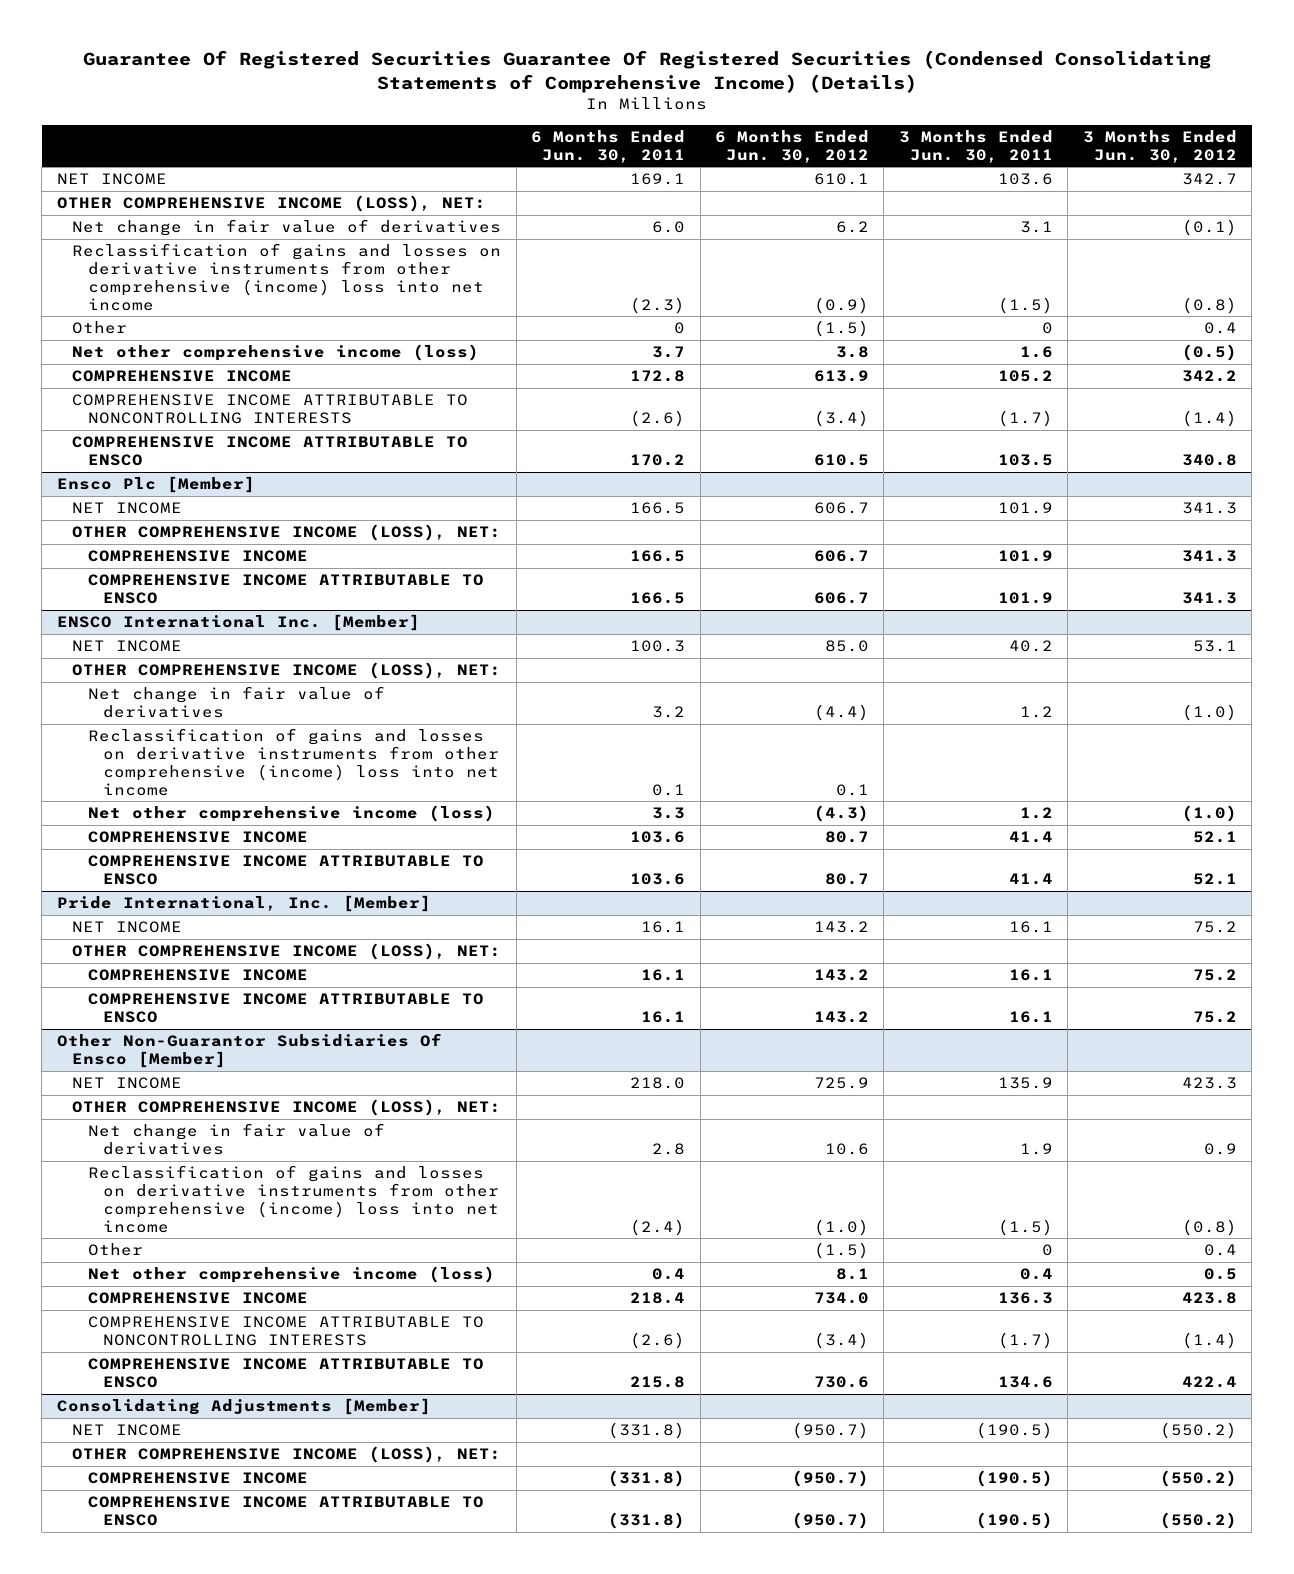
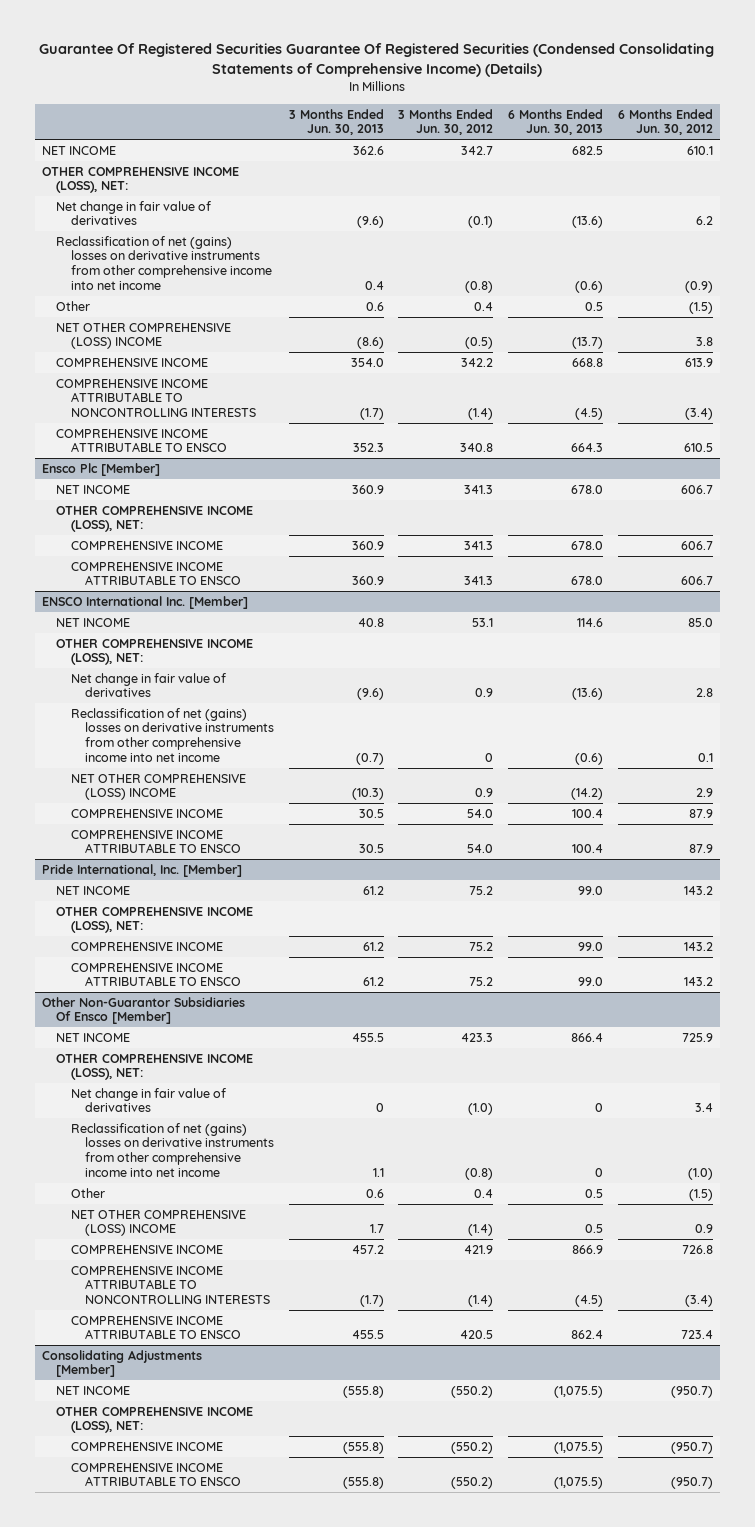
- | 6 Months Ended Jun. 30, 2011 | 6 Months Ended Jun. 30, 2012 | 3 Months Ended Jun. 30, 2011 | 3 Months Ended Jun. 30, 2012
+ | 3 Months Ended Jun. 30, 2013 | 3 Months Ended Jun. 30, 2012 | 6 Months Ended Jun. 30, 2013 | 6 Months Ended Jun. 30, 2012
- Reclassification of gains and losses on derivative instruments from other comprehensive (income) loss into net income | (2.3) | (0.9) | (1.5) | (0.8)
+ Reclassification of net (gains) losses on derivative instruments from other comprehensive income into net income | 0.4 | (0.8) | (0.6) | (0.9)
- Net other comprehensive income (loss) | 3.7 | 3.8 | 1.6 | (0.5)
+ NET OTHER COMPREHENSIVE (LOSS) INCOME | (8.6) | (0.5) | (13.7) | 3.8
@ ENSCO International Inc. [Member]
- Net change in fair value of derivatives | 3.2 | (4.4) | 1.2 | (1.0)
- Reclassification of gains and losses on derivative instruments from other comprehensive (income) loss into net income | 0.1 | 0.1 | |
- Net other comprehensive income (loss) | 3.3 | (4.3) | 1.2 | (1.0)
- COMPREHENSIVE INCOME | 103.6 | 80.7 | 41.4 | 52.1
- COMPREHENSIVE INCOME ATTRIBUTABLE TO ENSCO | 103.6 | 80.7 | 41.4 | 52.1
+ Net change in fair value of derivatives | (9.6) | 0.9 | (13.6) | 2.8
+ Reclassification of net (gains) losses on derivative instruments from other comprehensive income into net income | (0.7) | 0 | (0.6) | 0.1
+ NET OTHER COMPREHENSIVE (LOSS) INCOME | (10.3) | 0.9 | (14.2) | 2.9
+ COMPREHENSIVE INCOME | 30.5 | 54.0 | 100.4 | 87.9
+ COMPREHENSIVE INCOME ATTRIBUTABLE TO ENSCO | 30.5 | 54.0 | 100.4 | 87.9
@ Other Non-Guarantor Subsidiaries Of Ensco [Member]
- Net change in fair value of derivatives | 2.8 | 10.6 | 1.9 | 0.9
- Reclassification of gains and losses on derivative instruments from other comprehensive (income) loss into net income | (2.4) | (1.0) | (1.5) | (0.8)
+ Net change in fair value of derivatives | 0 | (1.0) | 0 | 3.4
+ Reclassification of net (gains) losses on derivative instruments from other comprehensive income into net income | 1.1 | (0.8) | 0 | (1.0)
- Net other comprehensive income (loss) | 0.4 | 8.1 | 0.4 | 0.5
- COMPREHENSIVE INCOME | 218.4 | 734.0 | 136.3 | 423.8
+ NET OTHER COMPREHENSIVE (LOSS) INCOME | 1.7 | (1.4) | 0.5 | 0.9
+ COMPREHENSIVE INCOME | 457.2 | 421.9 | 866.9 | 726.8
- COMPREHENSIVE INCOME ATTRIBUTABLE TO ENSCO | 215.8 | 730.6 | 134.6 | 422.4
+ COMPREHENSIVE INCOME ATTRIBUTABLE TO ENSCO | 455.5 | 420.5 | 862.4 | 723.4

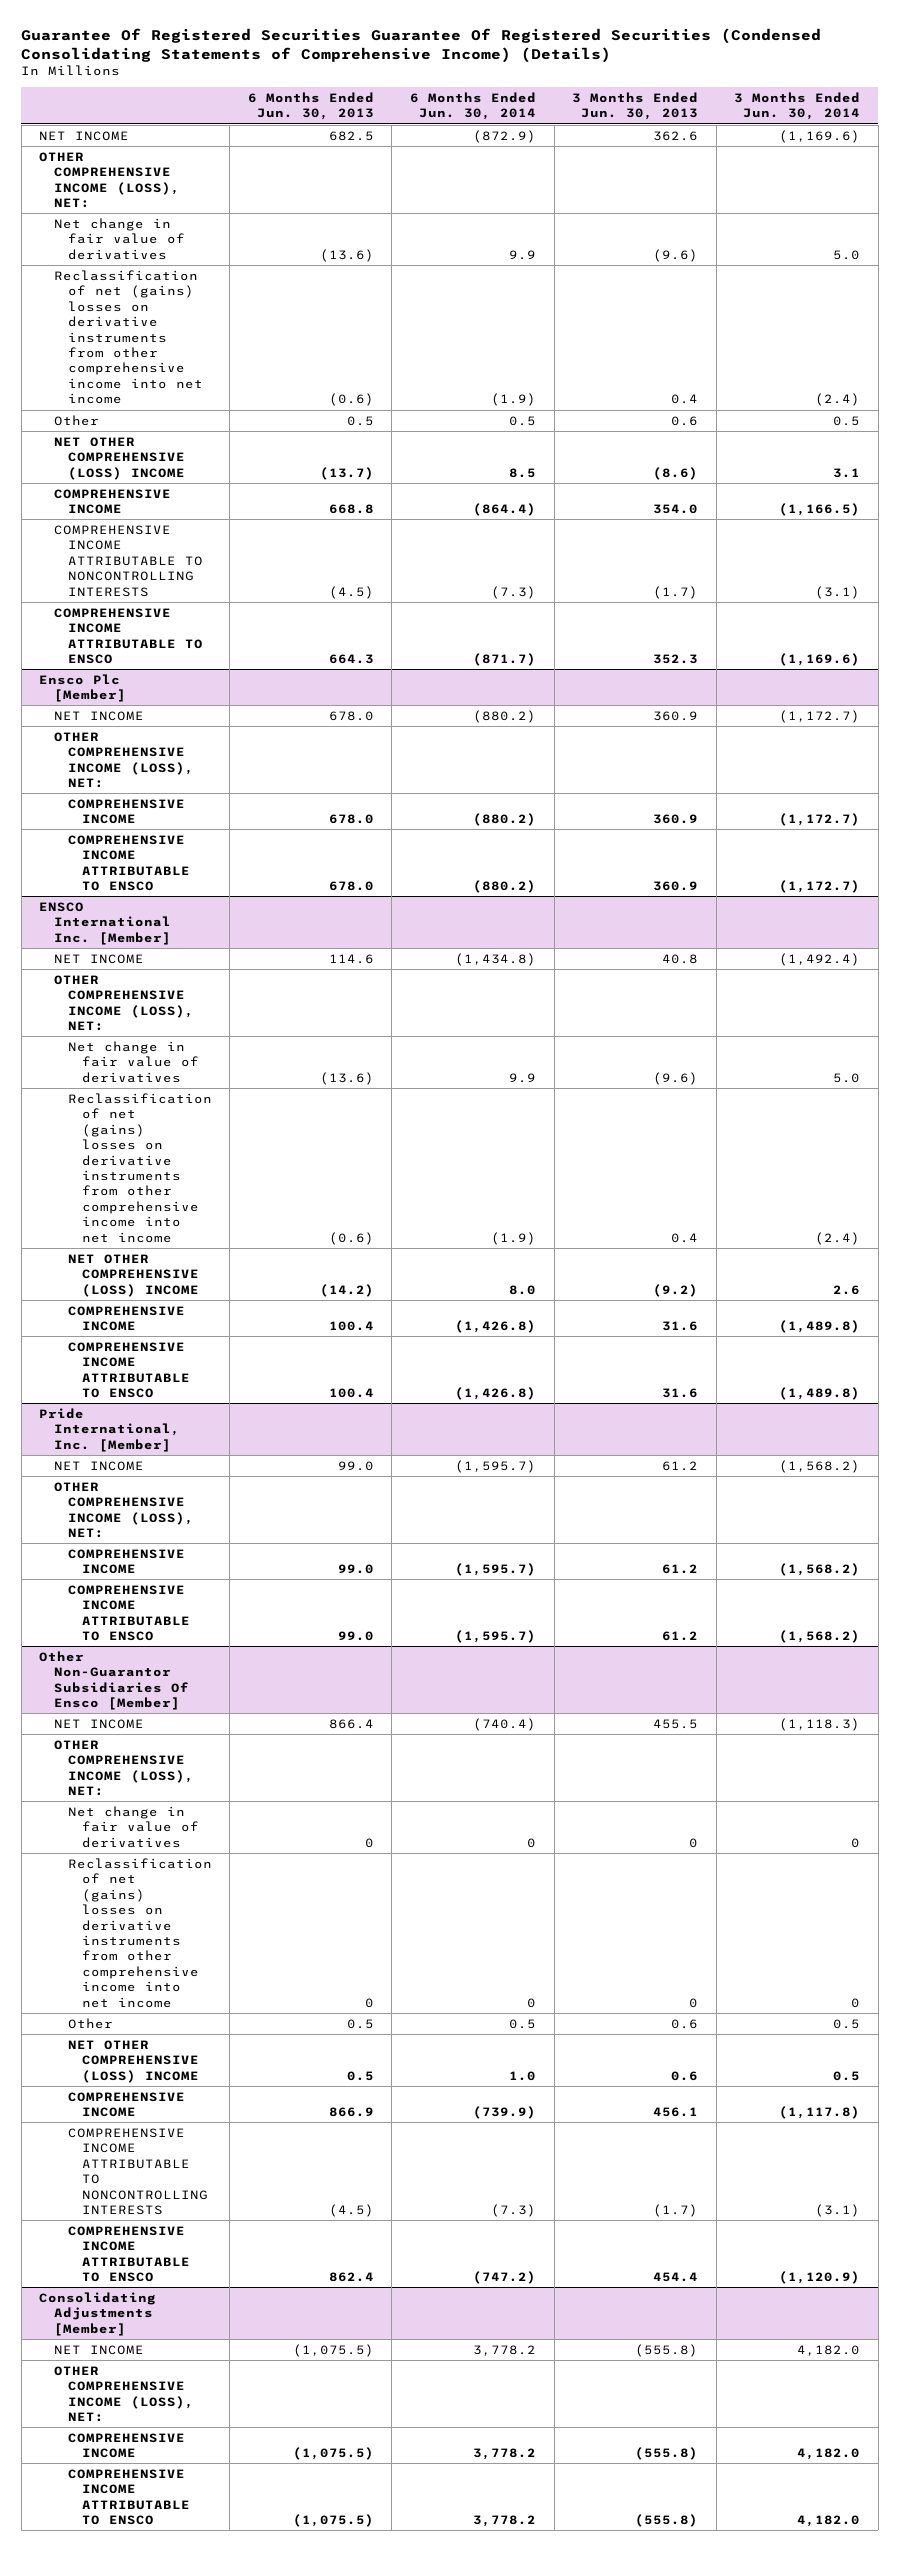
- | 3 Months Ended Jun. 30, 2013 | 3 Months Ended Jun. 30, 2012 | 6 Months Ended Jun. 30, 2013 | 6 Months Ended Jun. 30, 2012
+ | 6 Months Ended Jun. 30, 2013 | 6 Months Ended Jun. 30, 2014 | 3 Months Ended Jun. 30, 2013 | 3 Months Ended Jun. 30, 2014
@ ENSCO International Inc. [Member]
- Reclassification of net (gains) losses on derivative instruments from other comprehensive income into net income | (0.7) | 0 | (0.6) | 0.1
- NET OTHER COMPREHENSIVE (LOSS) INCOME | (10.3) | 0.9 | (14.2) | 2.9
- COMPREHENSIVE INCOME | 30.5 | 54.0 | 100.4 | 87.9
- COMPREHENSIVE INCOME ATTRIBUTABLE TO ENSCO | 30.5 | 54.0 | 100.4 | 87.9
+ Reclassification of net (gains) losses on derivative instruments from other comprehensive income into net income | (0.6) | (1.9) | 0.4 | (2.4)
+ NET OTHER COMPREHENSIVE (LOSS) INCOME | (14.2) | 8.0 | (9.2) | 2.6
+ COMPREHENSIVE INCOME | 100.4 | (1,426.8) | 31.6 | (1,489.8)
+ COMPREHENSIVE INCOME ATTRIBUTABLE TO ENSCO | 100.4 | (1,426.8) | 31.6 | (1,489.8)
@ Other Non-Guarantor Subsidiaries Of Ensco [Member]
- Reclassification of net (gains) losses on derivative instruments from other comprehensive income into net income | 1.1 | (0.8) | 0 | (1.0)
+ Reclassification of net (gains) losses on derivative instruments from other comprehensive income into net income | 0 | 0 | 0 | 0
- NET OTHER COMPREHENSIVE (LOSS) INCOME | 1.7 | (1.4) | 0.5 | 0.9
- COMPREHENSIVE INCOME | 457.2 | 421.9 | 866.9 | 726.8
+ NET OTHER COMPREHENSIVE (LOSS) INCOME | 0.5 | 1.0 | 0.6 | 0.5
+ COMPREHENSIVE INCOME | 866.9 | (739.9) | 456.1 | (1,117.8)
- COMPREHENSIVE INCOME ATTRIBUTABLE TO ENSCO | 455.5 | 420.5 | 862.4 | 723.4
+ COMPREHENSIVE INCOME ATTRIBUTABLE TO ENSCO | 862.4 | (747.2) | 454.4 | (1,120.9)

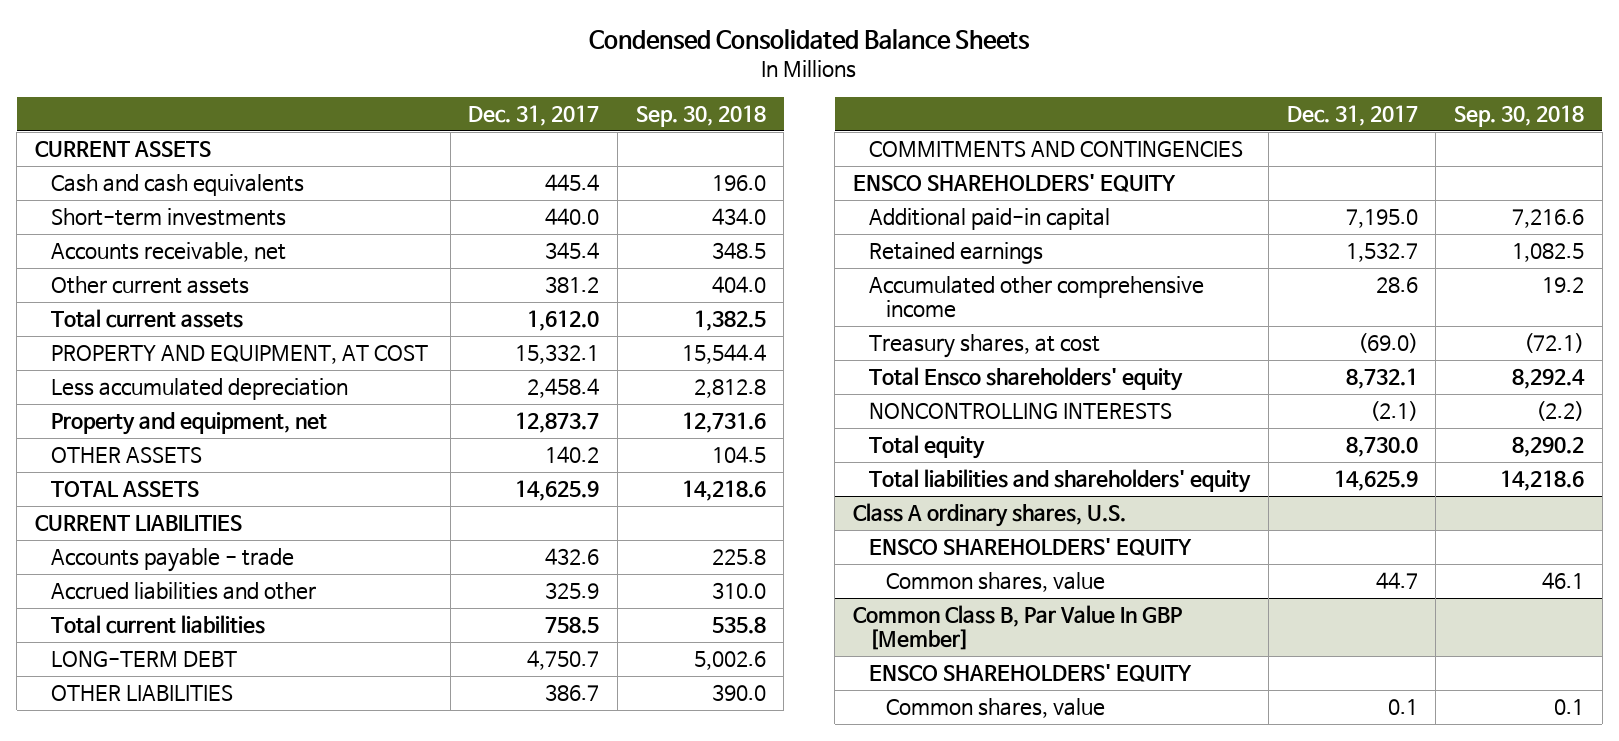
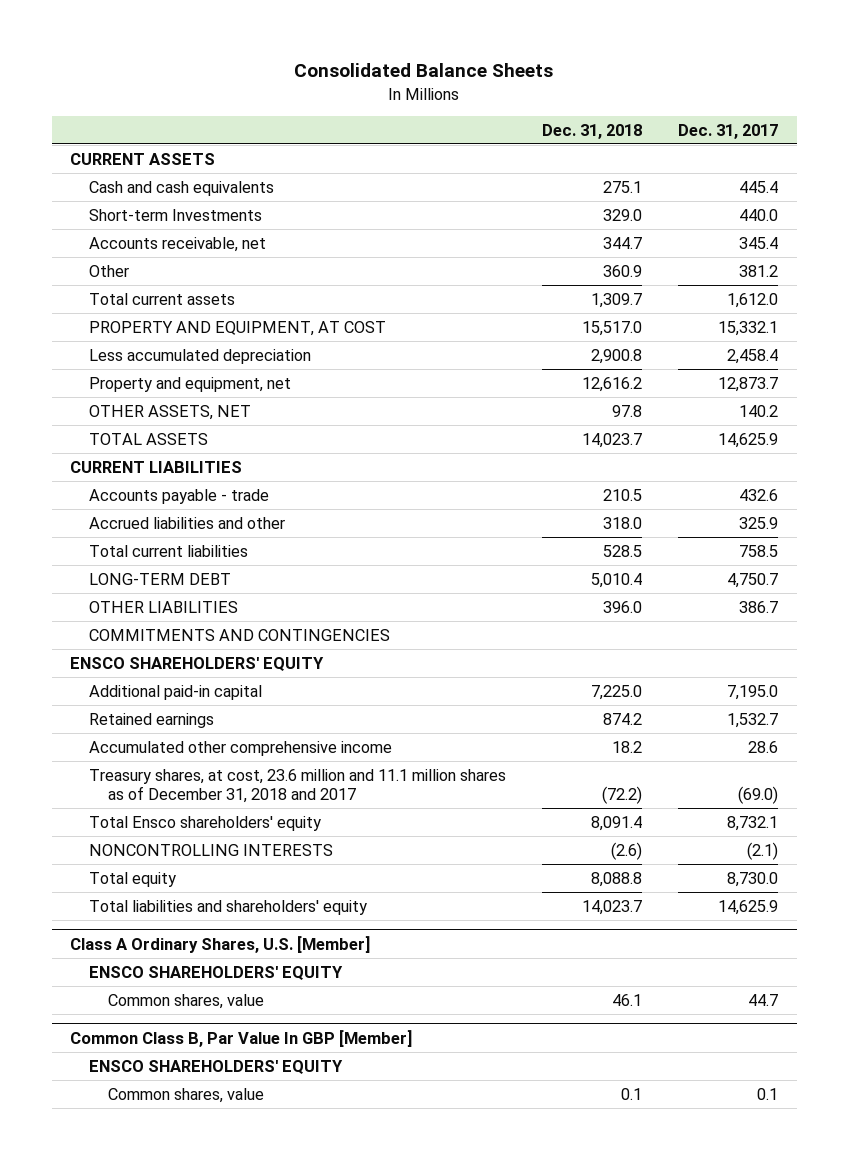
- Condensed Consolidated Balance Sheets
+ Consolidated Balance Sheets
- | Dec. 31, 2017 | Sep. 30, 2018
+ | Dec. 31, 2018 | Dec. 31, 2017
- Short-term investments | 440.0 | 434.0
+ Short-term Investments | 329.0 | 440.0
- Other current assets | 381.2 | 404.0
+ Other | 360.9 | 381.2
- OTHER ASSETS | 140.2 | 104.5
+ OTHER ASSETS, NET | 97.8 | 140.2
- Treasury shares, at cost | (69.0) | (72.1)
+ Treasury shares, at cost, 23.6 million and 11.1 million shares as of December 31, 2018 and 2017 | (72.2) | (69.0)
- Class A ordinary shares, U.S.
+ Class A Ordinary Shares, U.S. [Member]

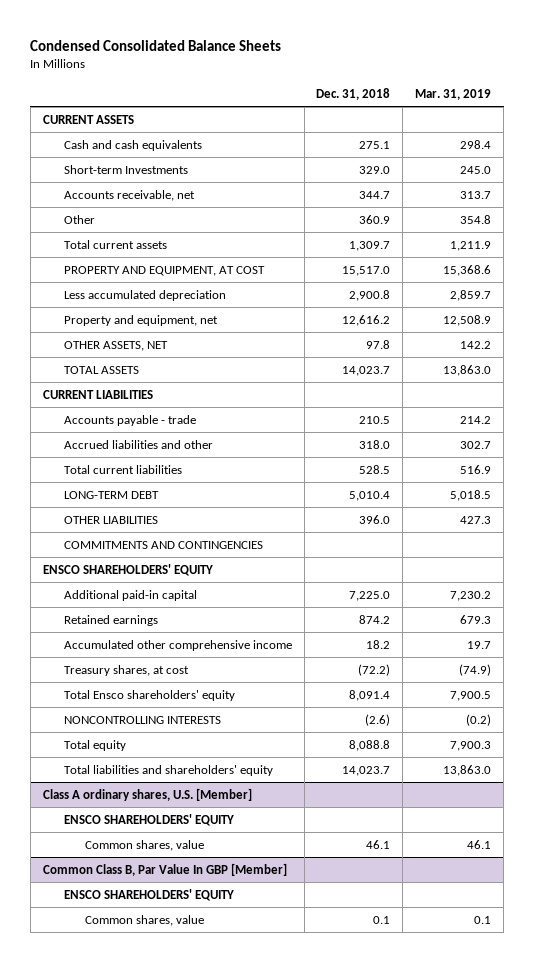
- Consolidated Balance Sheets
+ Condensed Consolidated Balance Sheets
- | Dec. 31, 2018 | Dec. 31, 2017
+ | Dec. 31, 2018 | Mar. 31, 2019
- Treasury shares, at cost, 23.6 million and 11.1 million shares as of December 31, 2018 and 2017 | (72.2) | (69.0)
+ Treasury shares, at cost | (72.2) | (74.9)
- Class A Ordinary Shares, U.S. [Member]
+ Class A ordinary shares, U.S. [Member]

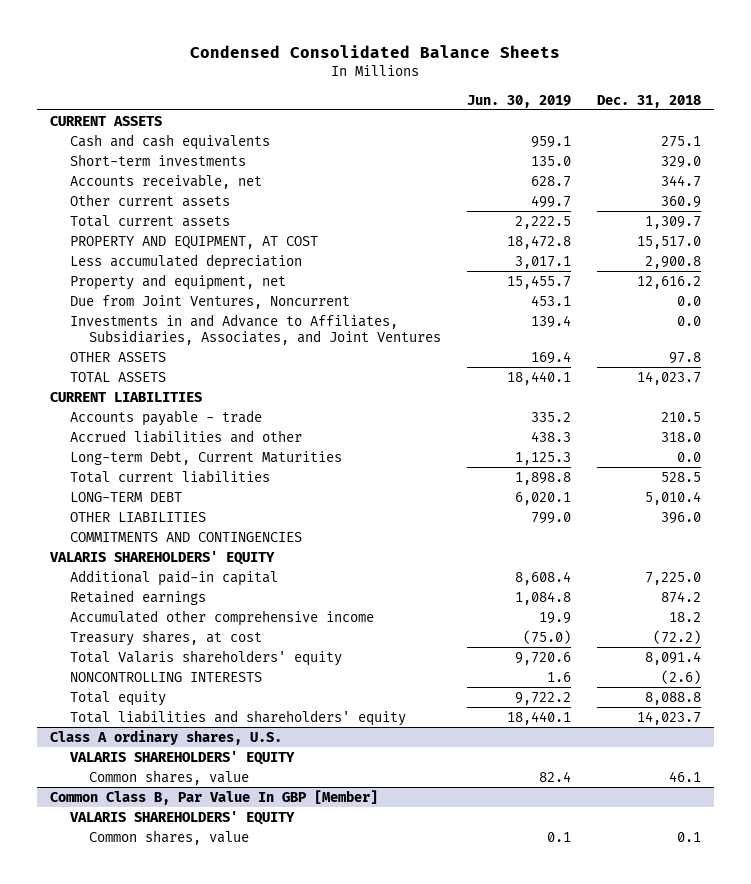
- | Dec. 31, 2018 | Mar. 31, 2019
+ | Jun. 30, 2019 | Dec. 31, 2018
- Short-term Investments | 329.0 | 245.0
+ Short-term investments | 135.0 | 329.0
- Other | 360.9 | 354.8
+ Other current assets | 499.7 | 360.9
- OTHER ASSETS, NET | 97.8 | 142.2
+ Due from Joint Ventures, Noncurrent | 453.1 | 0.0
+ Investments in and Advance to Affiliates, Subsidiaries, Associates, and Joint Ventures | 139.4 | 0.0
+ OTHER ASSETS | 169.4 | 97.8
+ Long-term Debt, Current Maturities | 1,125.3 | 0.0
- ENSCO SHAREHOLDERS' EQUITY
+ VALARIS SHAREHOLDERS' EQUITY
- Total Ensco shareholders' equity | 8,091.4 | 7,900.5
+ Total Valaris shareholders' equity | 9,720.6 | 8,091.4
- Class A ordinary shares, U.S. [Member]
- ENSCO SHAREHOLDERS' EQUITY
+ Class A ordinary shares, U.S.
+ VALARIS SHAREHOLDERS' EQUITY
@ Common Class B, Par Value In GBP [Member]
- ENSCO SHAREHOLDERS' EQUITY
+ VALARIS SHAREHOLDERS' EQUITY

